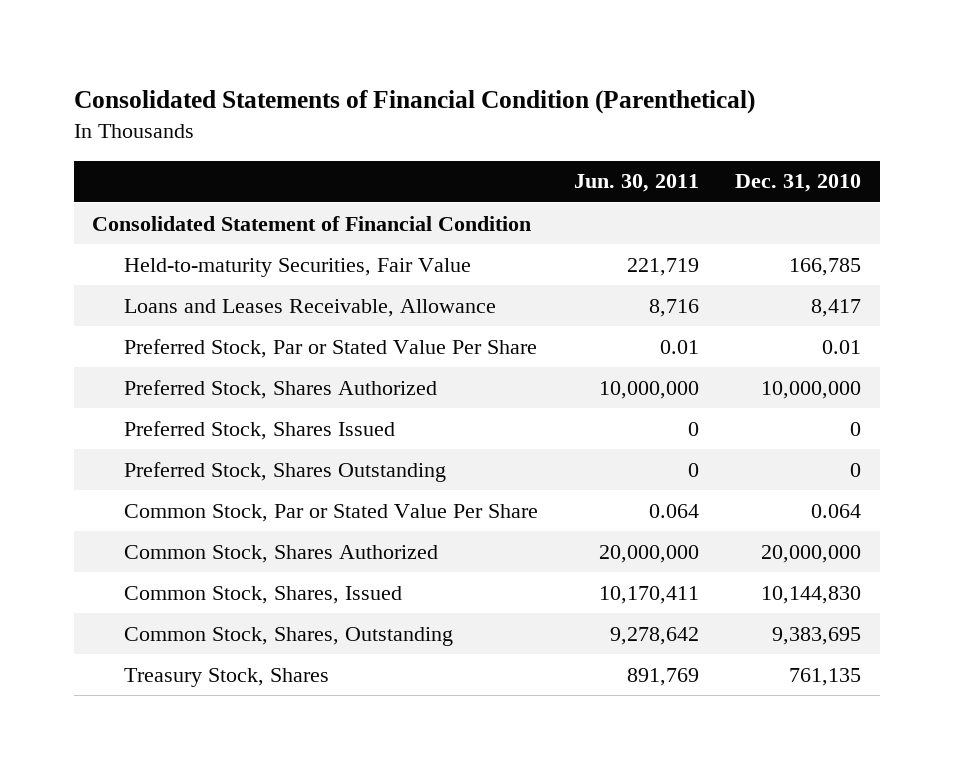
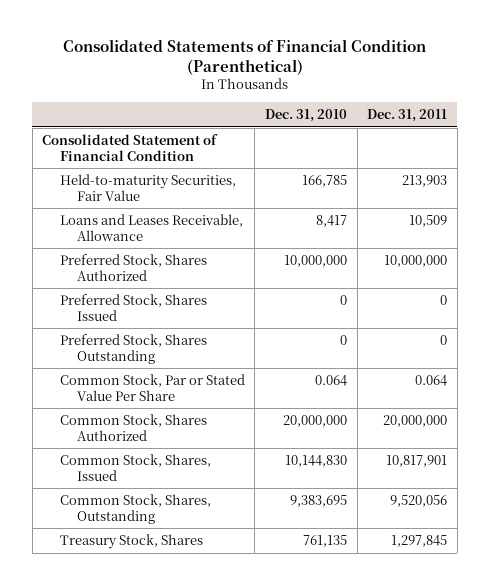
- | Jun. 30, 2011 | Dec. 31, 2010
+ | Dec. 31, 2010 | Dec. 31, 2011
- Preferred Stock, Par or Stated Value Per Share | 0.01 | 0.01

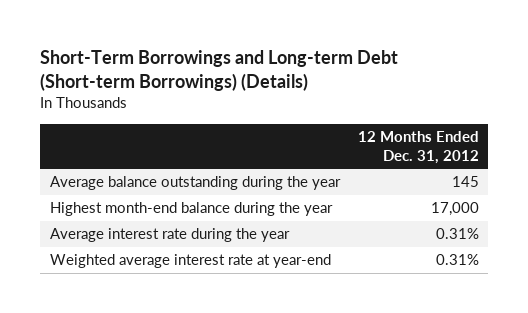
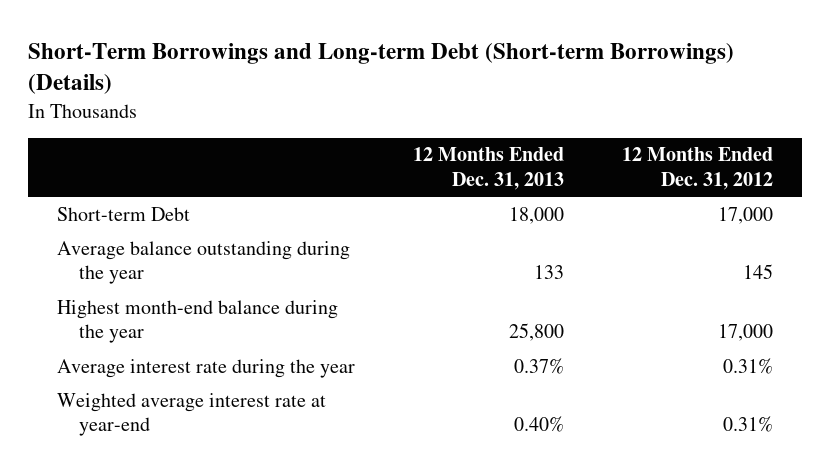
- | 12 Months Ended Dec. 31, 2012
+ | 12 Months Ended Dec. 31, 2013 | 12 Months Ended Dec. 31, 2012
+ Short-term Debt | 18,000 | 17,000

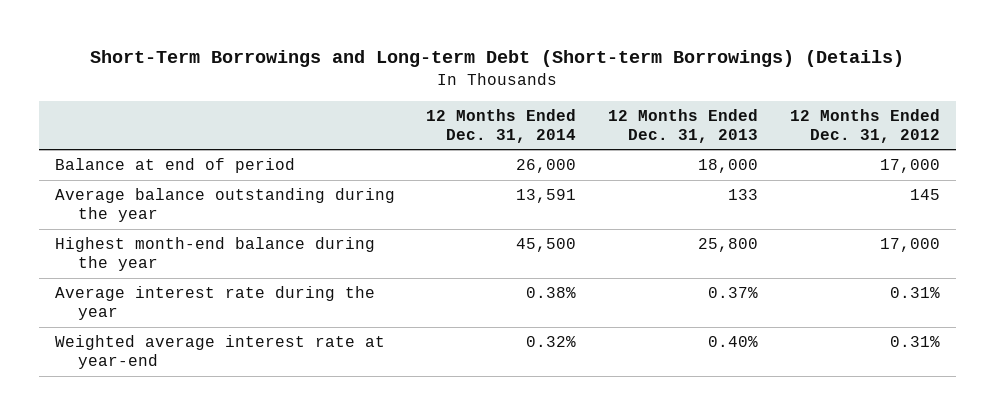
- | 12 Months Ended Dec. 31, 2013 | 12 Months Ended Dec. 31, 2012
+ | 12 Months Ended Dec. 31, 2014 | 12 Months Ended Dec. 31, 2013 | 12 Months Ended Dec. 31, 2012
- Short-term Debt | 18,000 | 17,000
+ Balance at end of period | 26,000 | 18,000 | 17,000

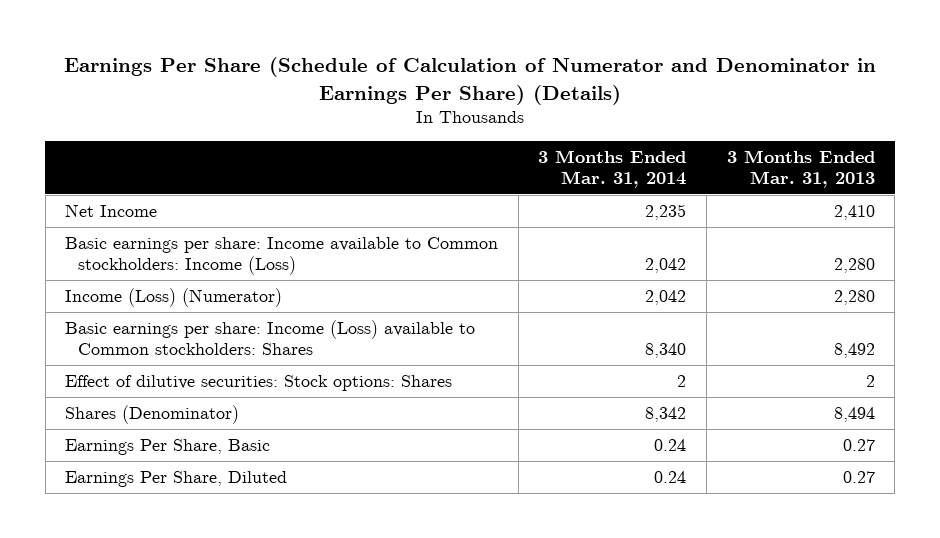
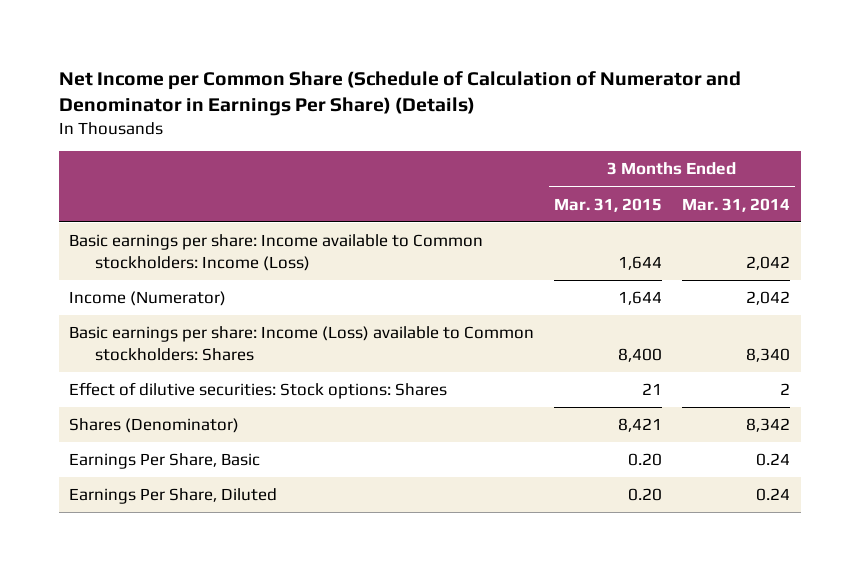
- Earnings Per Share (Schedule of Calculation of Numerator and Denominator in Earnings Per Share) (Details)
+ Net Income per Common Share (Schedule of Calculation of Numerator and Denominator in Earnings Per Share) (Details)
- | 3 Months Ended Mar. 31, 2014 | 3 Months Ended Mar. 31, 2013
+ | 3 Months Ended Mar. 31, 2015 | 3 Months Ended Mar. 31, 2014
- Net Income | 2,235 | 2,410
- Income (Loss) (Numerator) | 2,042 | 2,280
+ Income (Numerator) | 1,644 | 2,042

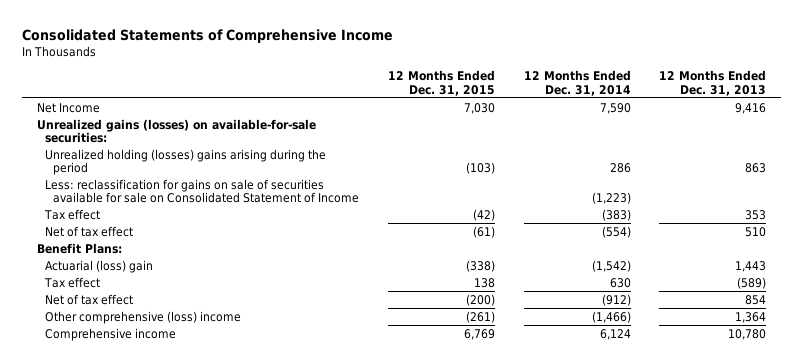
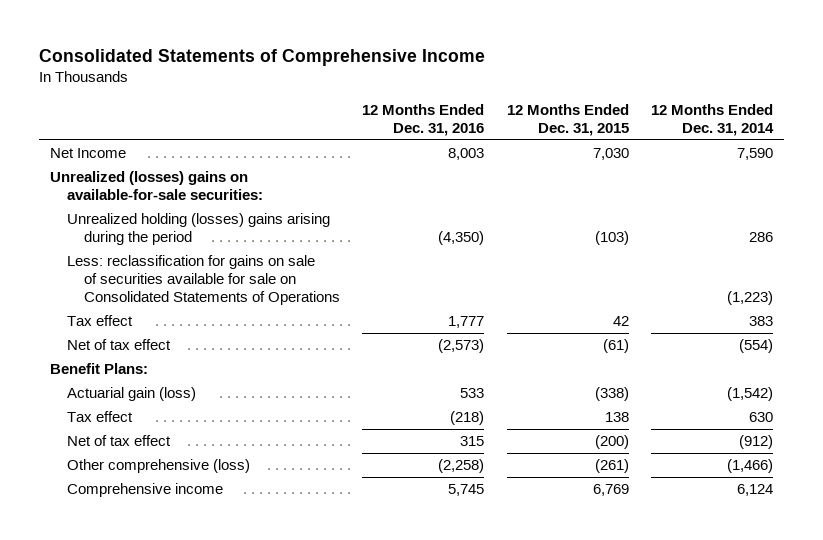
- | 12 Months Ended Dec. 31, 2015 | 12 Months Ended Dec. 31, 2014 | 12 Months Ended Dec. 31, 2013
+ | 12 Months Ended Dec. 31, 2016 | 12 Months Ended Dec. 31, 2015 | 12 Months Ended Dec. 31, 2014
- Unrealized gains (losses) on available-for-sale securities:
+ Unrealized (losses) gains on available-for-sale securities:
- Less: reclassification for gains on sale of securities available for sale on Consolidated Statement of Income | | (1,223) |
- Tax effect | (42) | (383) | 353
+ Less: reclassification for gains on sale of securities available for sale on Consolidated Statements of Operations | | | (1,223)
+ Tax effect | 1,777 | 42 | 383
- Actuarial (loss) gain | (338) | (1,542) | 1,443
+ Actuarial gain (loss) | 533 | (338) | (1,542)
- Other comprehensive (loss) income | (261) | (1,466) | 1,364
+ Other comprehensive (loss) | (2,258) | (261) | (1,466)

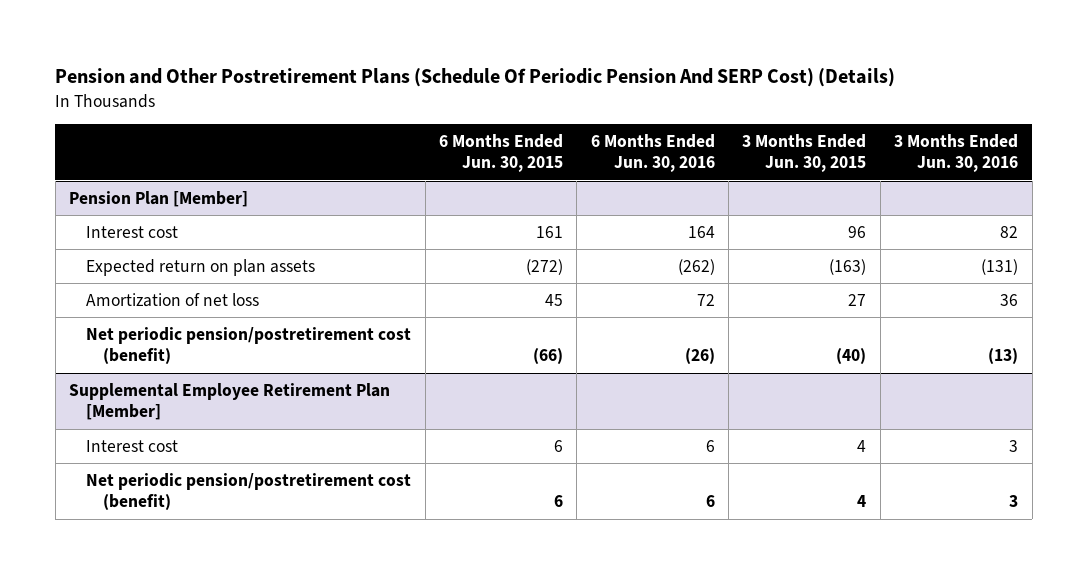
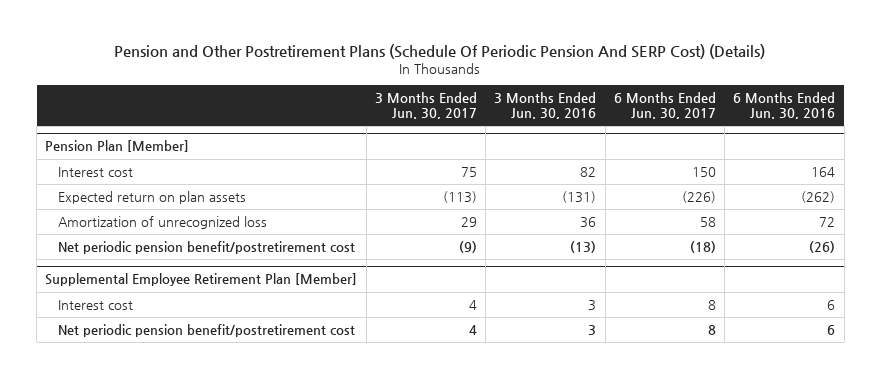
- | 6 Months Ended Jun. 30, 2015 | 6 Months Ended Jun. 30, 2016 | 3 Months Ended Jun. 30, 2015 | 3 Months Ended Jun. 30, 2016
+ | 3 Months Ended Jun. 30, 2017 | 3 Months Ended Jun. 30, 2016 | 6 Months Ended Jun. 30, 2017 | 6 Months Ended Jun. 30, 2016
@ Pension Plan [Member]
- Amortization of net loss | 45 | 72 | 27 | 36
- Net periodic pension/postretirement cost (benefit) | (66) | (26) | (40) | (13)
+ Amortization of unrecognized loss | 29 | 36 | 58 | 72
+ Net periodic pension benefit/postretirement cost | (9) | (13) | (18) | (26)
@ Supplemental Employee Retirement Plan [Member]
- Net periodic pension/postretirement cost (benefit) | 6 | 6 | 4 | 3
+ Net periodic pension benefit/postretirement cost | 4 | 3 | 8 | 6

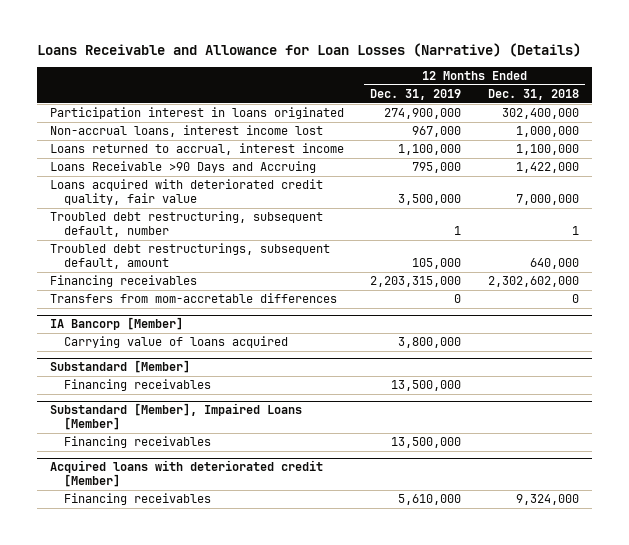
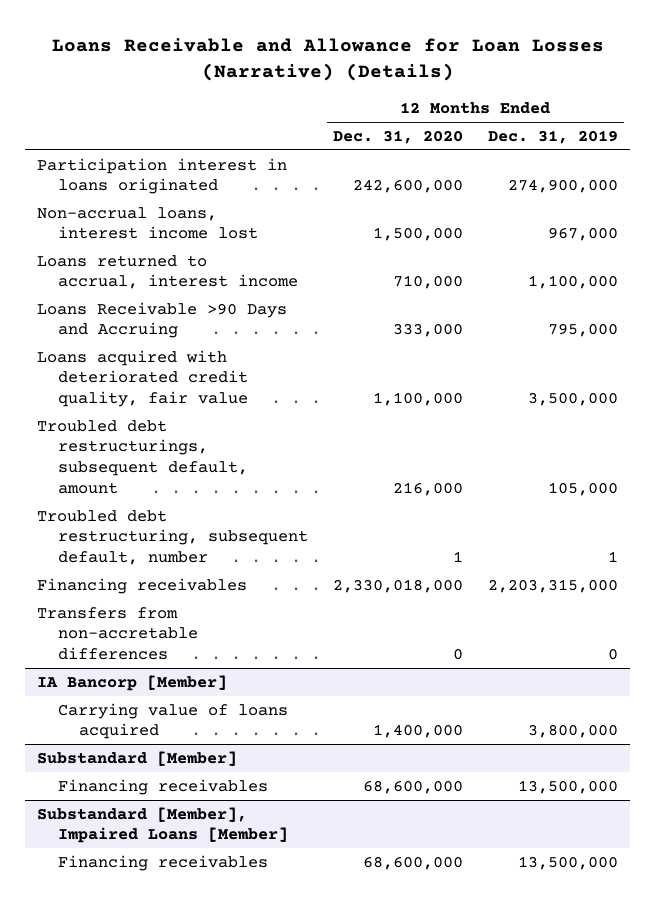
- | 12 Months Ended Dec. 31, 2019 | 12 Months Ended Dec. 31, 2018
+ | 12 Months Ended Dec. 31, 2020 | 12 Months Ended Dec. 31, 2019
moved down: Troubled debt restructuring, subsequent default, number | 1 | 1
- Transfers from mom-accretable differences | 0 | 0
+ Transfers from non-accretable differences | 0 | 0
- Acquired loans with deteriorated credit [Member]
- Financing receivables | 5,610,000 | 9,324,000

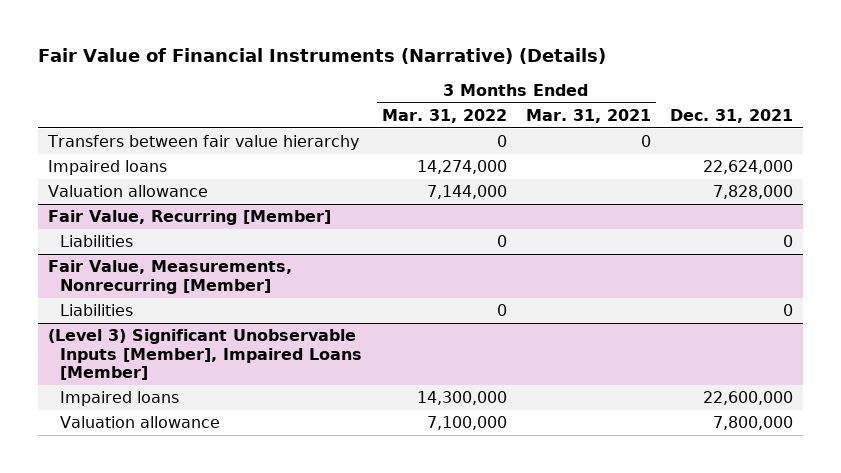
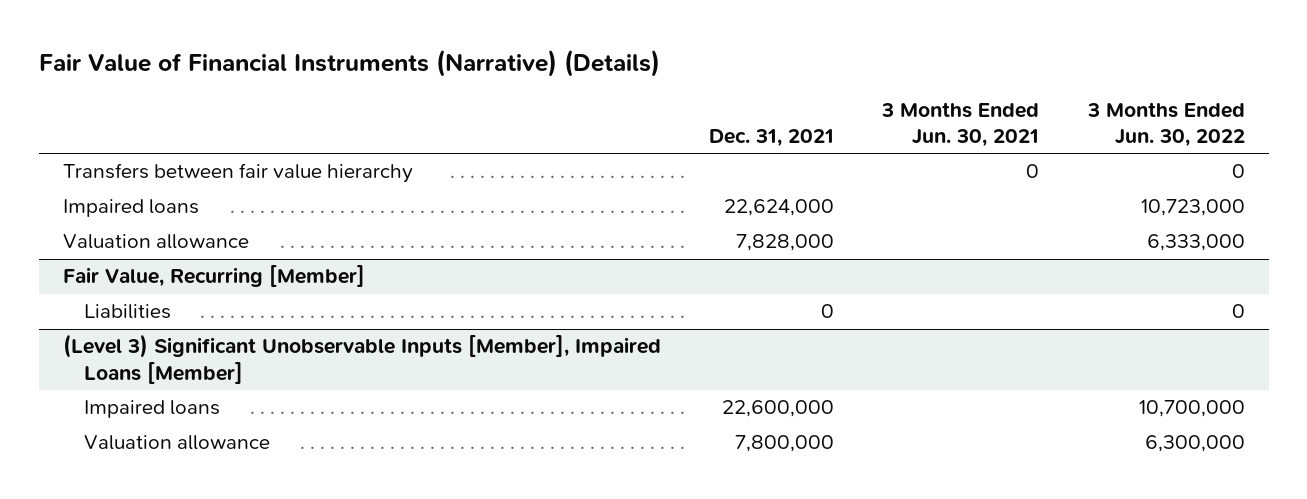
- | 3 Months Ended Mar. 31, 2022 | 3 Months Ended Mar. 31, 2021 | Dec. 31, 2021
+ | Dec. 31, 2021 | 3 Months Ended Jun. 30, 2021 | 3 Months Ended Jun. 30, 2022
- Fair Value, Measurements, Nonrecurring [Member]
- Liabilities | 0 | | 0

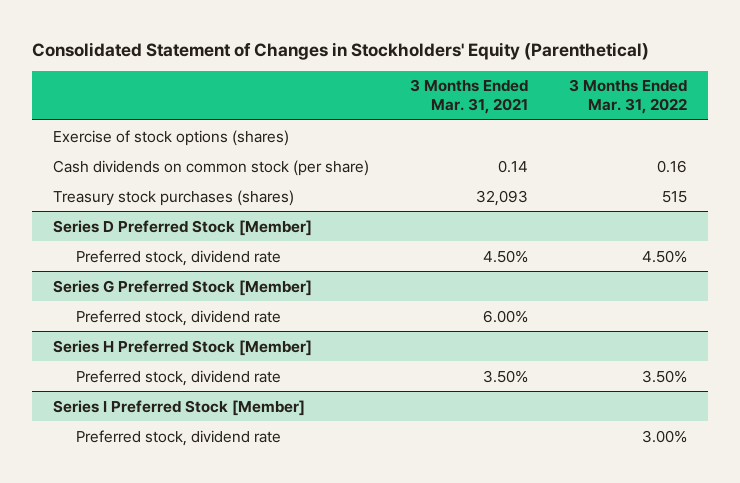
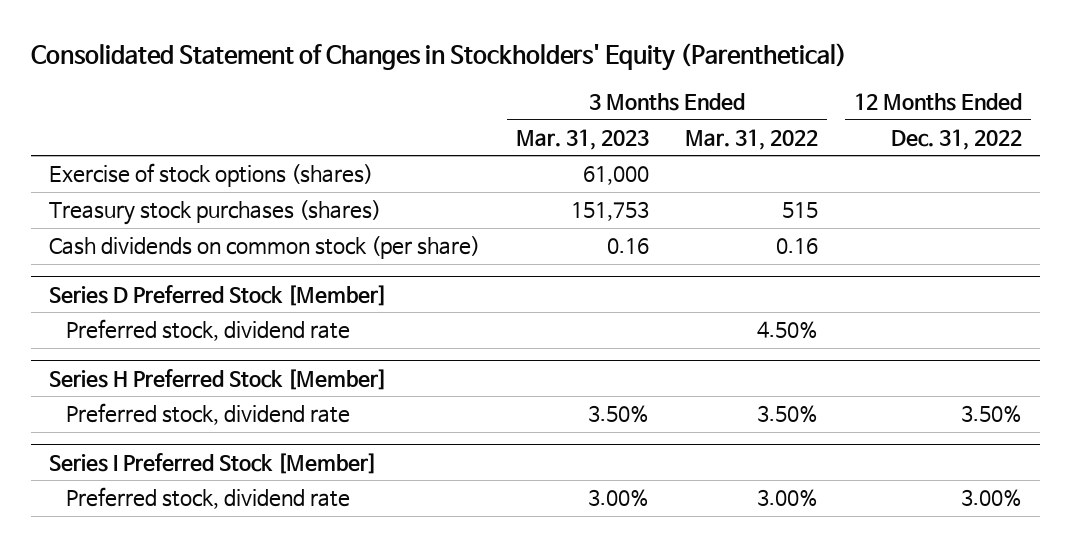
- | 3 Months Ended Mar. 31, 2021 | 3 Months Ended Mar. 31, 2022
+ | 3 Months Ended Mar. 31, 2023 | 3 Months Ended Mar. 31, 2022 | 12 Months Ended Dec. 31, 2022
moved down: Cash dividends on common stock (per share) | 0.16 | 0.16 |
- Series G Preferred Stock [Member]
- Preferred stock, dividend rate | 6.00% |

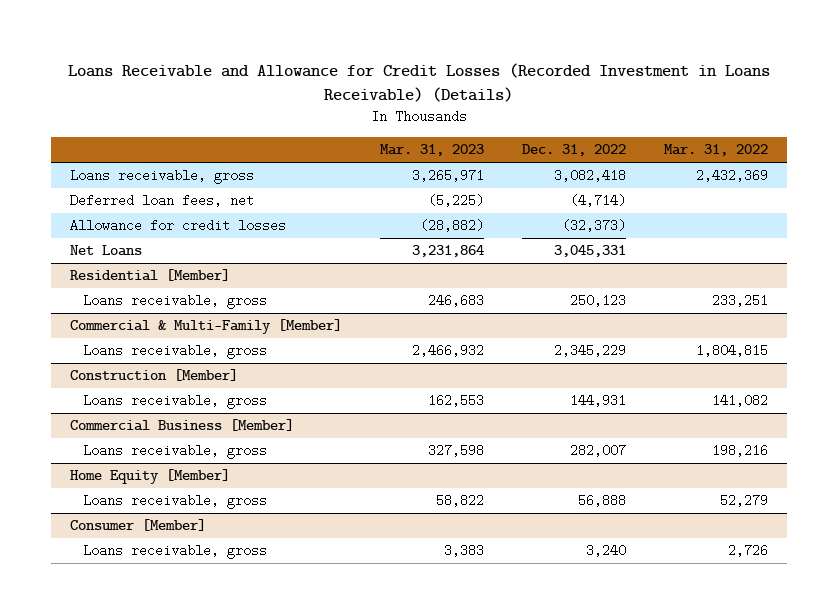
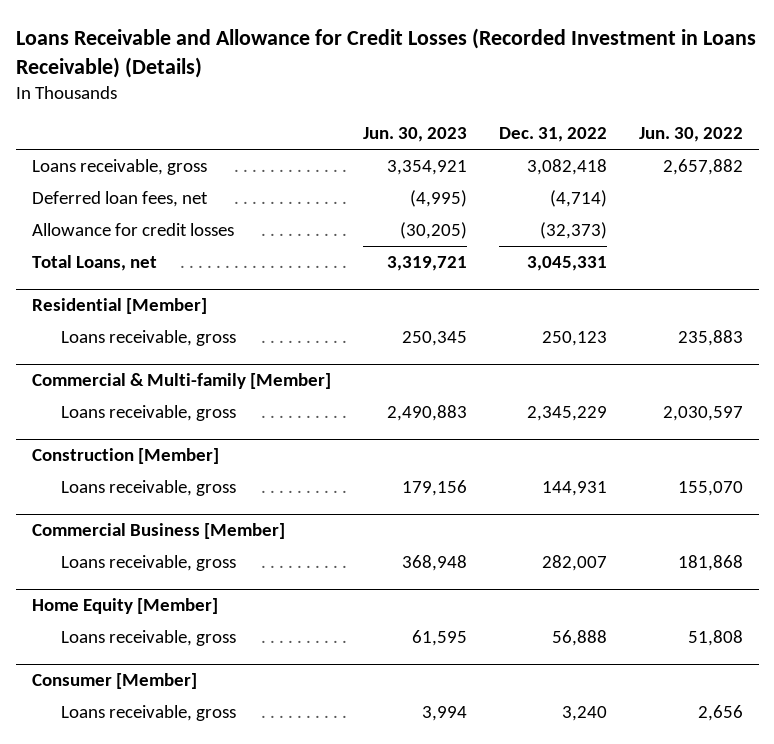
- | Mar. 31, 2023 | Dec. 31, 2022 | Mar. 31, 2022
+ | Jun. 30, 2023 | Dec. 31, 2022 | Jun. 30, 2022
- Net Loans | 3,231,864 | 3,045,331 |
+ Total Loans, net | 3,319,721 | 3,045,331 |
- Commercial & Multi-Family [Member]
+ Commercial & Multi-family [Member]

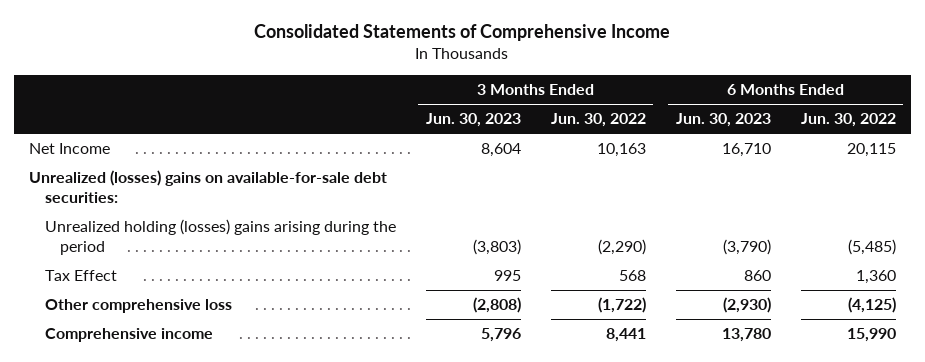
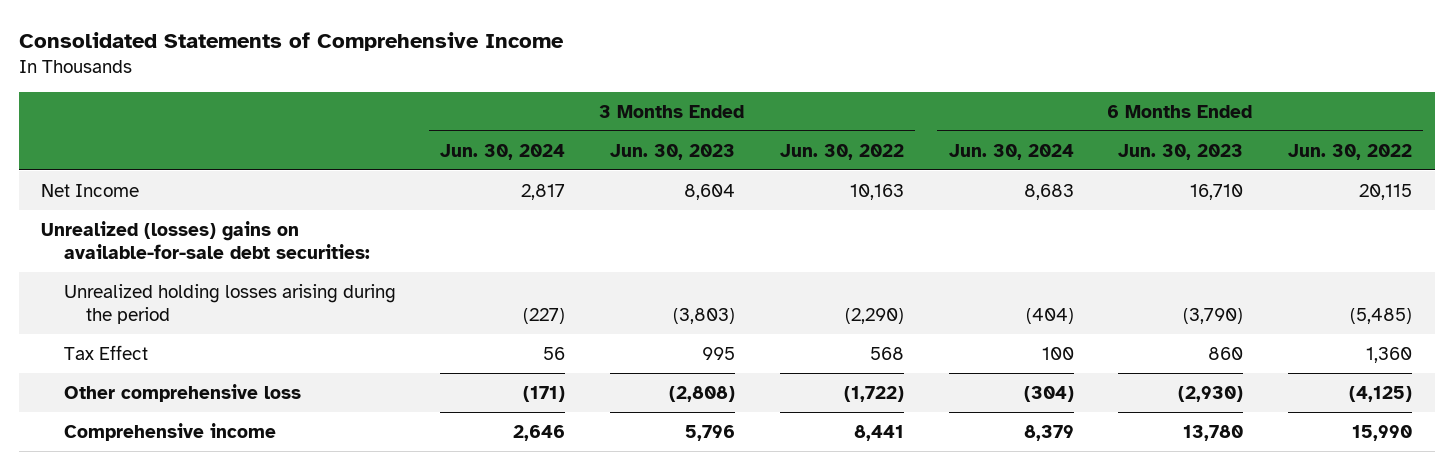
- | 3 Months Ended Jun. 30, 2023 | 3 Months Ended Jun. 30, 2022 | 6 Months Ended Jun. 30, 2023 | 6 Months Ended Jun. 30, 2022
+ | 3 Months Ended Jun. 30, 2024 | 3 Months Ended Jun. 30, 2023 | 3 Months Ended Jun. 30, 2022 | 6 Months Ended Jun. 30, 2024 | 6 Months Ended Jun. 30, 2023 | 6 Months Ended Jun. 30, 2022
- Unrealized holding (losses) gains arising during the period | (3,803) | (2,290) | (3,790) | (5,485)
+ Unrealized holding losses arising during the period | (227) | (3,803) | (2,290) | (404) | (3,790) | (5,485)

